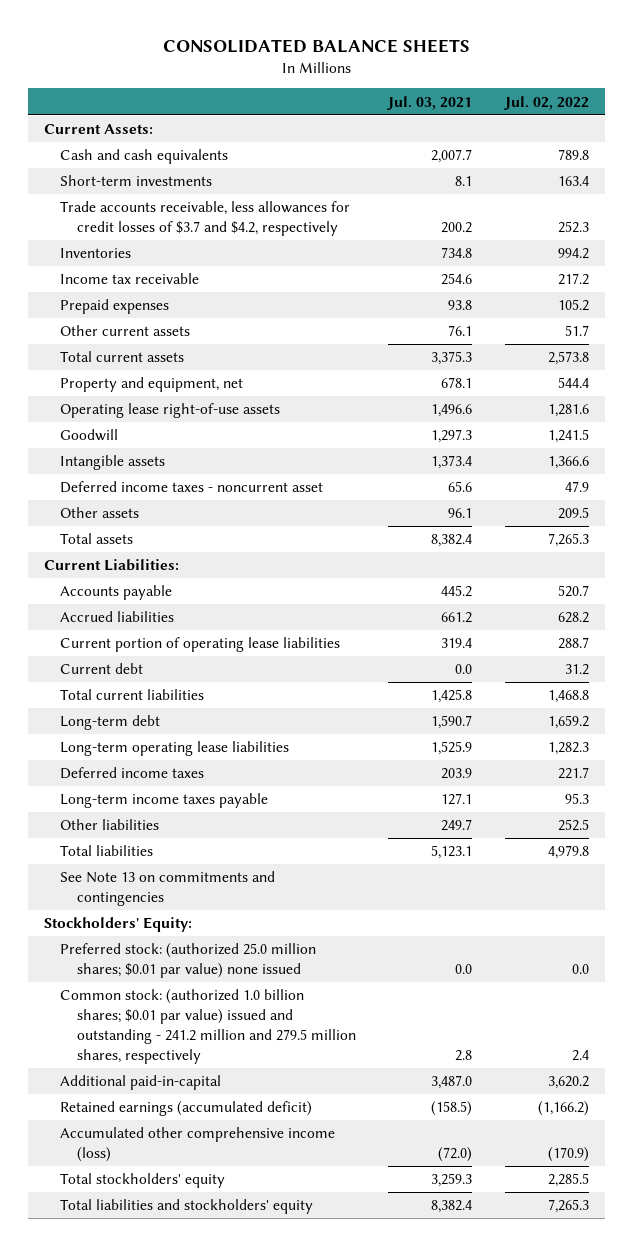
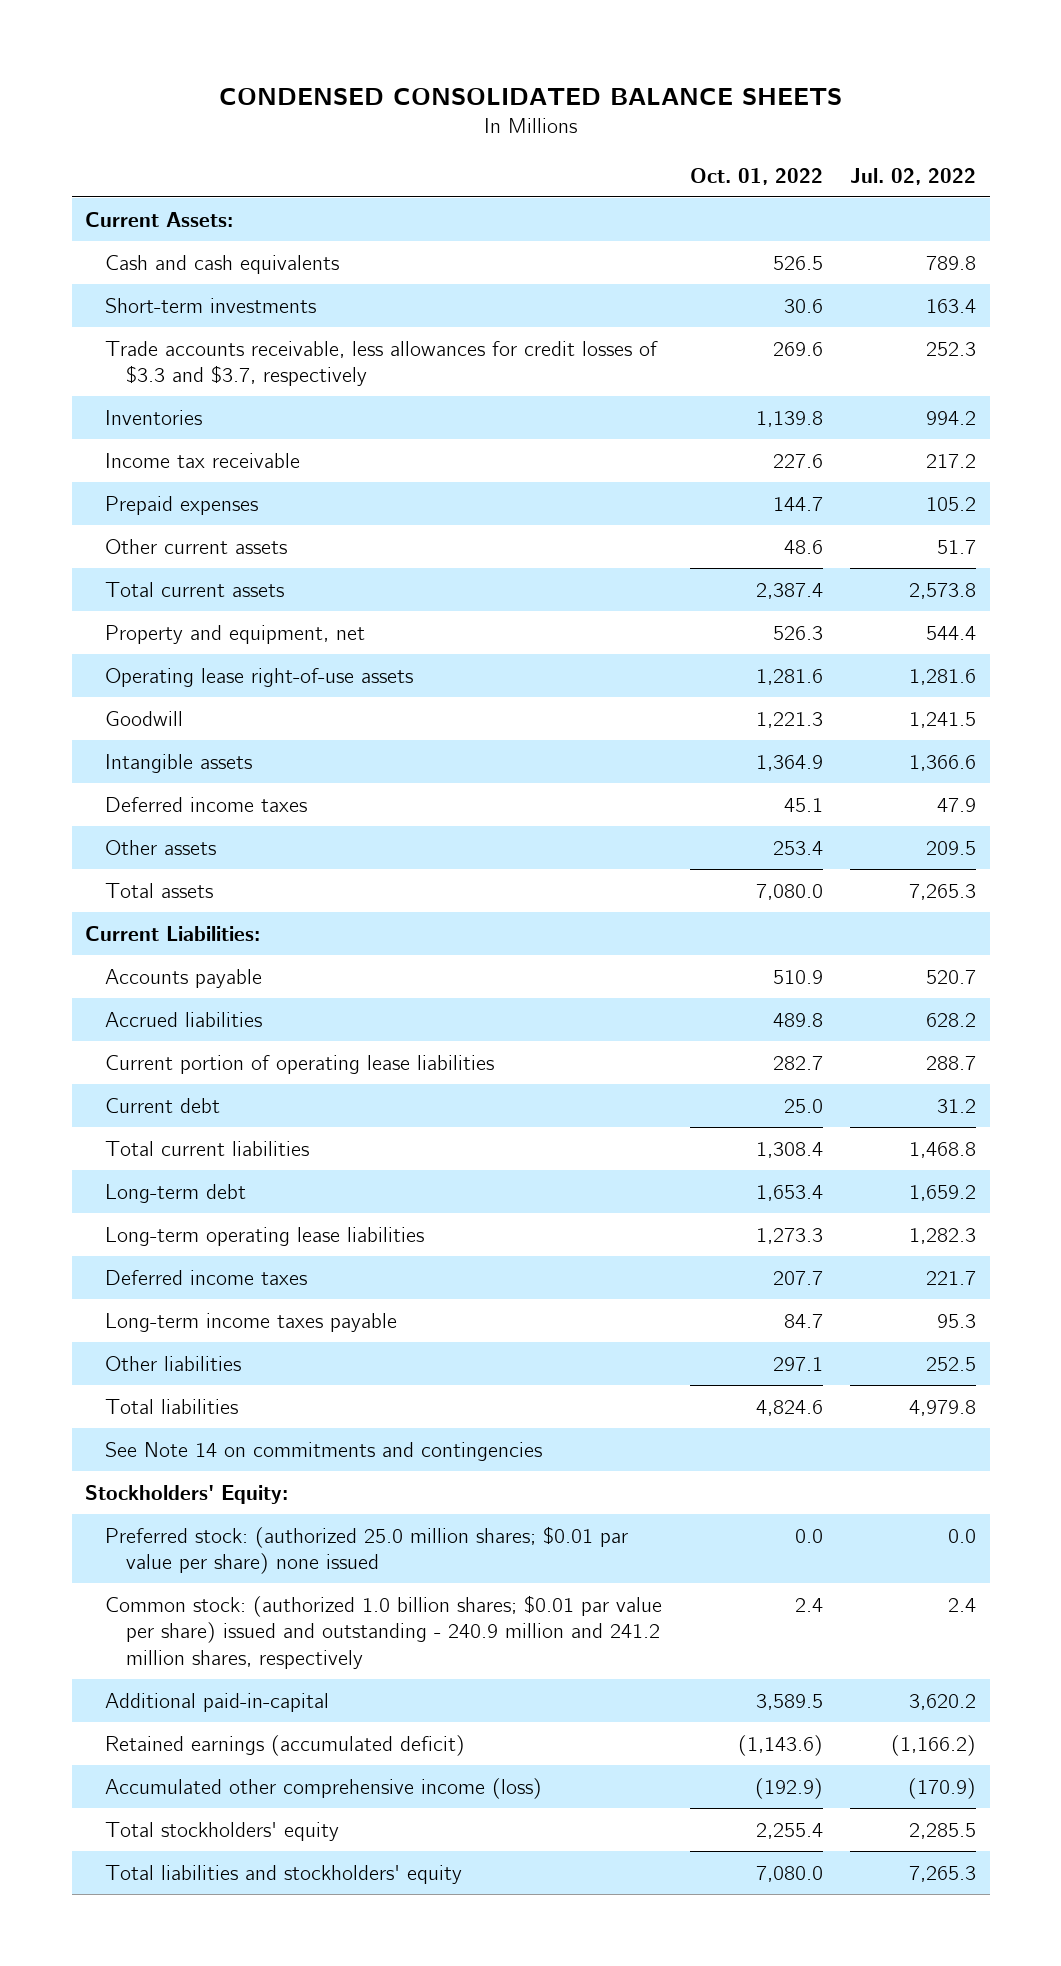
- CONSOLIDATED BALANCE SHEETS
+ CONDENSED CONSOLIDATED BALANCE SHEETS
- | Jul. 03, 2021 | Jul. 02, 2022
+ | Oct. 01, 2022 | Jul. 02, 2022
- Trade accounts receivable, less allowances for credit losses of $3.7 and $4.2, respectively | 200.2 | 252.3
+ Trade accounts receivable, less allowances for credit losses of $3.3 and $3.7, respectively | 269.6 | 252.3
- Deferred income taxes - noncurrent asset | 65.6 | 47.9
+ Deferred income taxes | 45.1 | 47.9
- See Note 13 on commitments and contingencies
+ See Note 14 on commitments and contingencies
- Preferred stock: (authorized 25.0 million shares; $0.01 par value) none issued | 0.0 | 0.0
- Common stock: (authorized 1.0 billion shares; $0.01 par value) issued and outstanding - 241.2 million and 279.5 million shares, respectively | 2.8 | 2.4
+ Preferred stock: (authorized 25.0 million shares; $0.01 par value per share) none issued | 0.0 | 0.0
+ Common stock: (authorized 1.0 billion shares; $0.01 par value per share) issued and outstanding - 240.9 million and 241.2 million shares, respectively | 2.4 | 2.4

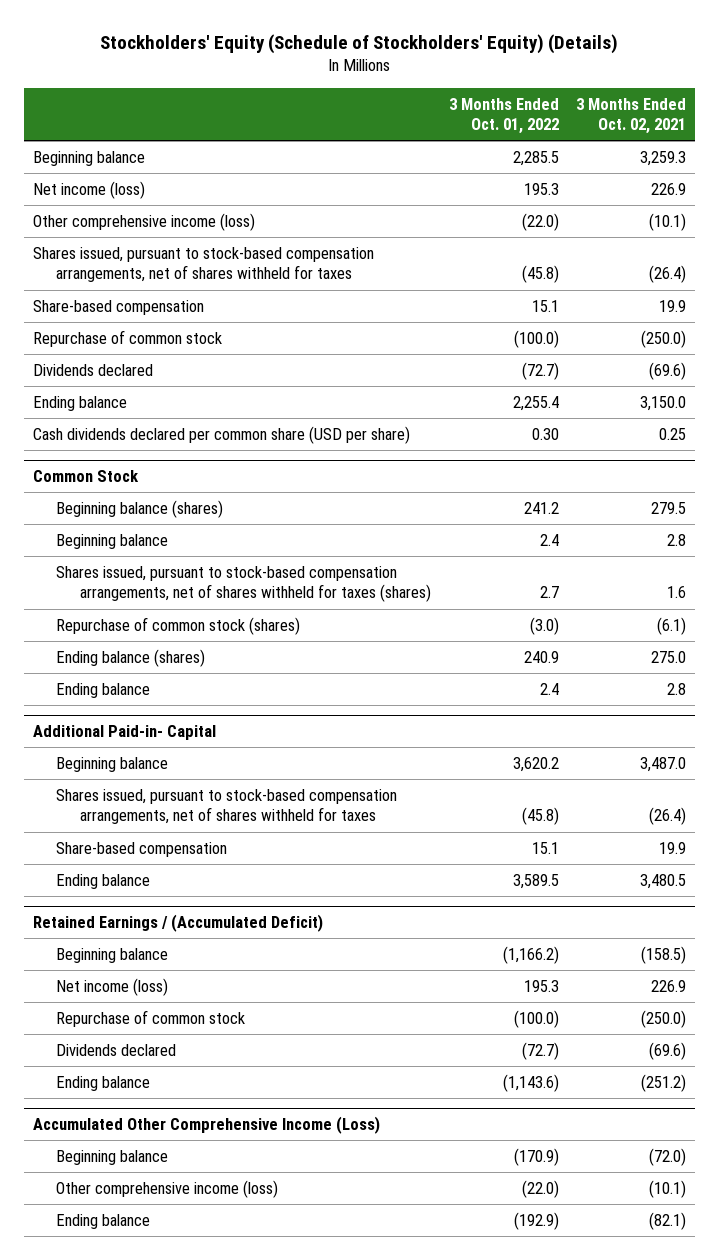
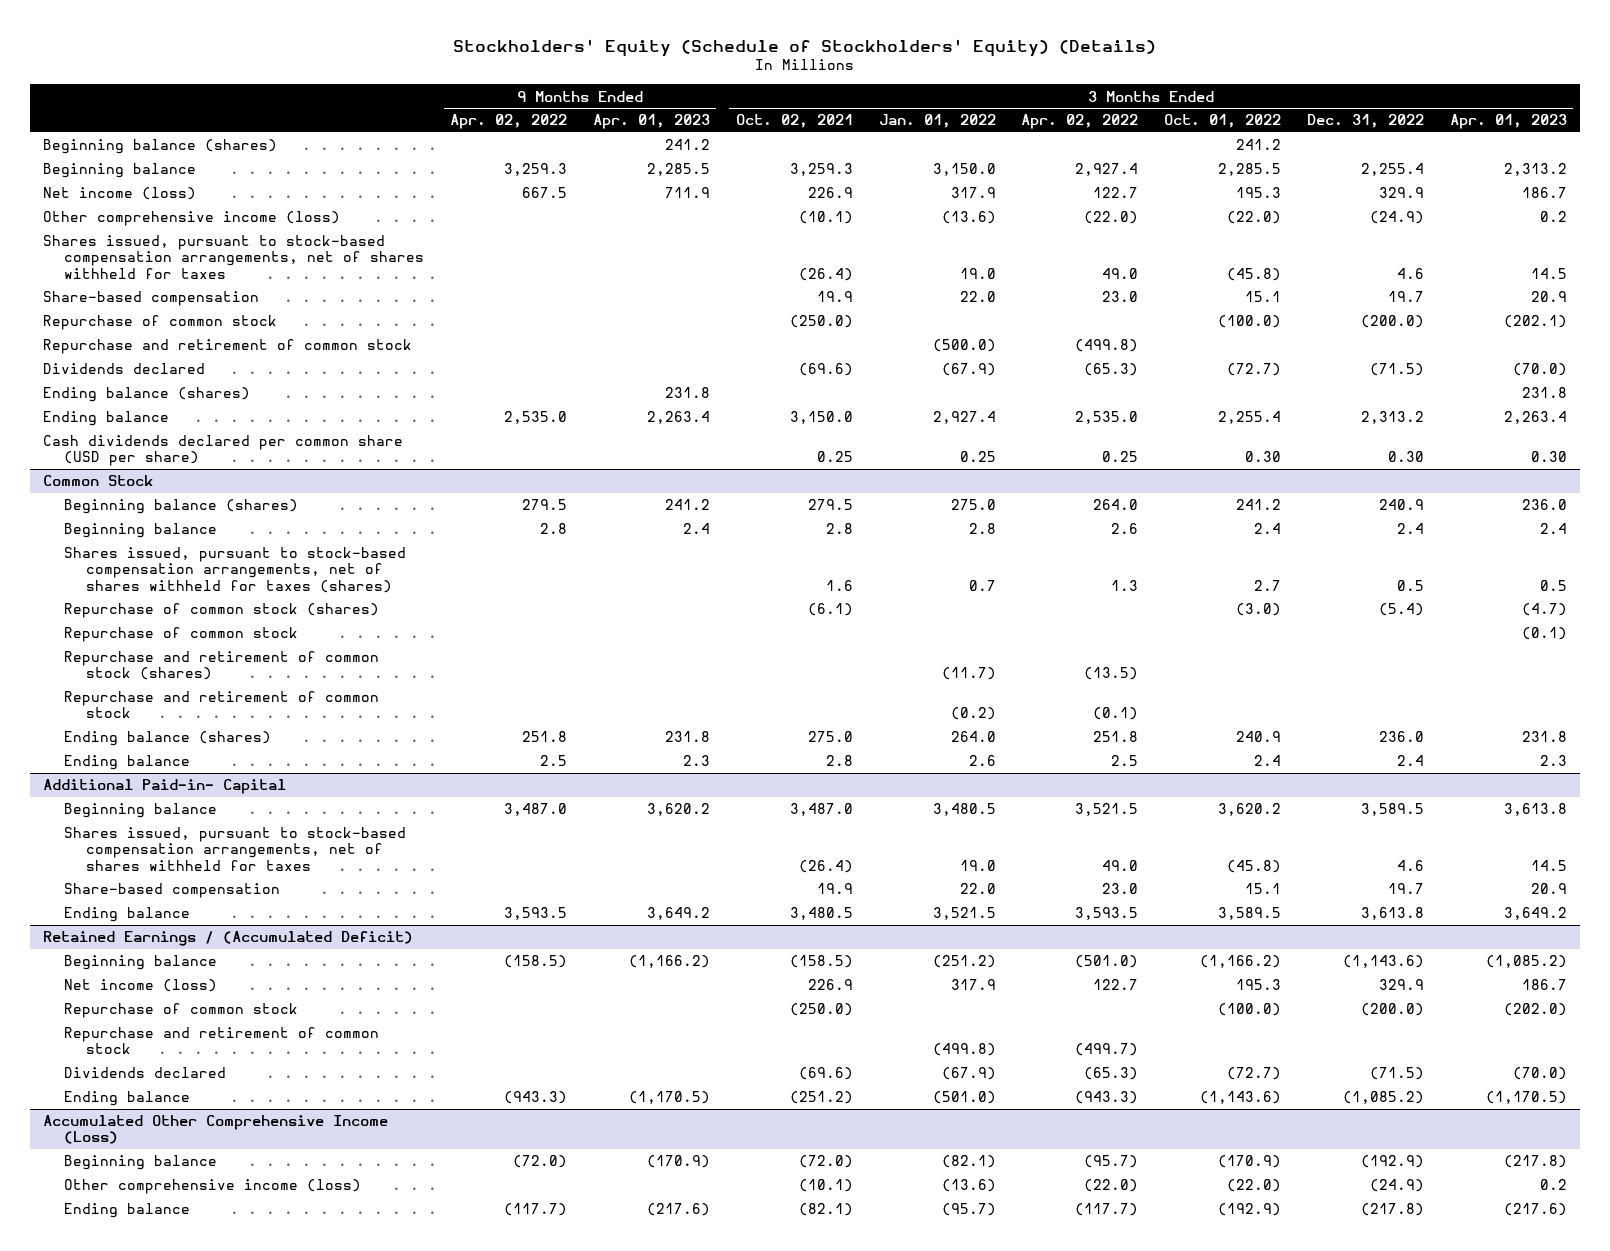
- | 3 Months Ended Oct. 01, 2022 | 3 Months Ended Oct. 02, 2021
+ | 9 Months Ended Apr. 02, 2022 | 9 Months Ended Apr. 01, 2023 | 3 Months Ended Oct. 02, 2021 | 3 Months Ended Jan. 01, 2022 | 3 Months Ended Apr. 02, 2022 | 3 Months Ended Oct. 01, 2022 | 3 Months Ended Dec. 31, 2022 | 3 Months Ended Apr. 01, 2023
+ Beginning balance (shares) | | 241.2 | | | | 241.2 | |
+ Repurchase and retirement of common stock | | | | (500.0) | (499.8) | | |
+ Ending balance (shares) | | 231.8 | | | | | | 231.8
@ Common Stock
+ Repurchase of common stock | | | | | | | | (0.1)
+ Repurchase and retirement of common stock (shares) | | | | (11.7) | (13.5) | | |
+ Repurchase and retirement of common stock | | | | (0.2) | (0.1) | | |
@ Retained Earnings / (Accumulated Deficit)
+ Repurchase and retirement of common stock | | | | (499.8) | (499.7) | | |

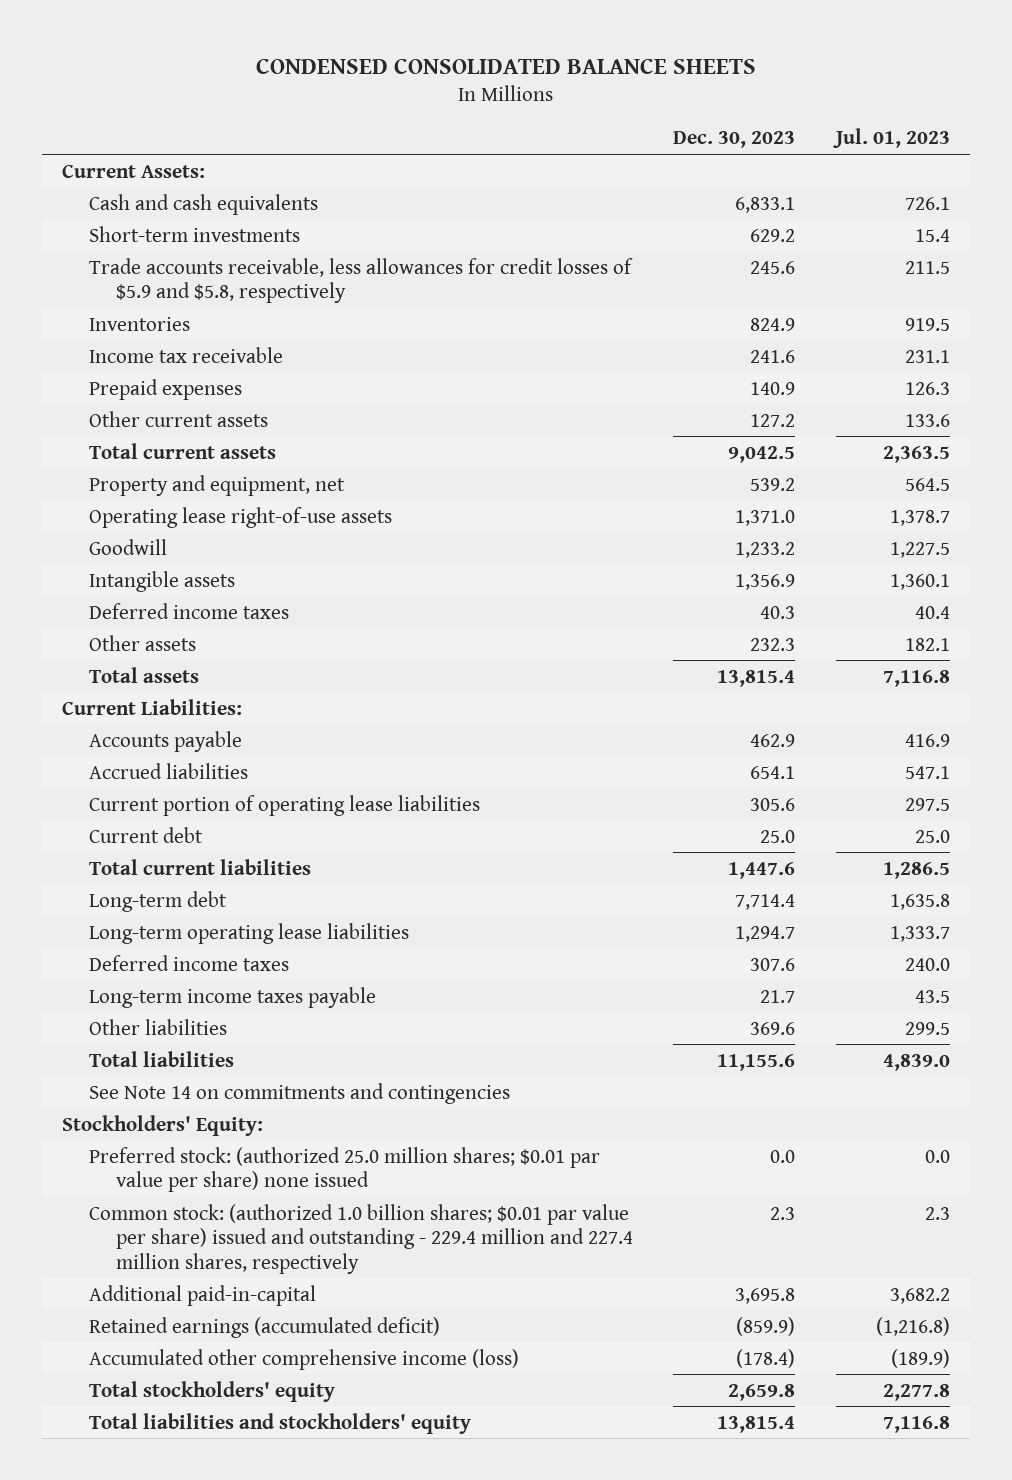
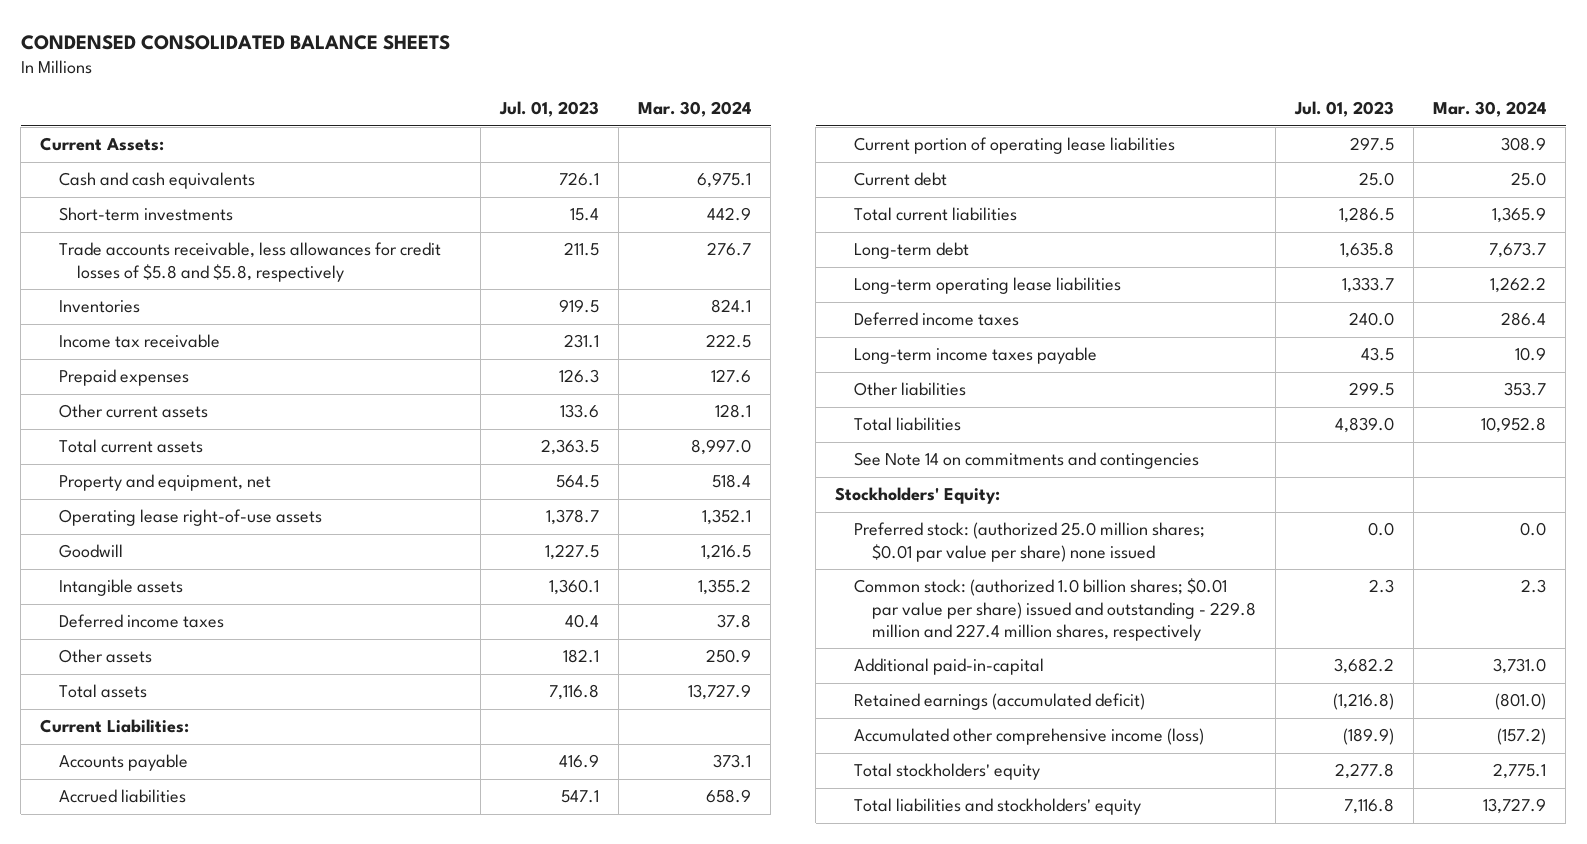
- | Dec. 30, 2023 | Jul. 01, 2023
+ | Jul. 01, 2023 | Mar. 30, 2024
- Trade accounts receivable, less allowances for credit losses of $5.9 and $5.8, respectively | 245.6 | 211.5
+ Trade accounts receivable, less allowances for credit losses of $5.8 and $5.8, respectively | 211.5 | 276.7
- Common stock: (authorized 1.0 billion shares; $0.01 par value per share) issued and outstanding - 229.4 million and 227.4 million shares, respectively | 2.3 | 2.3
+ Common stock: (authorized 1.0 billion shares; $0.01 par value per share) issued and outstanding - 229.8 million and 227.4 million shares, respectively | 2.3 | 2.3

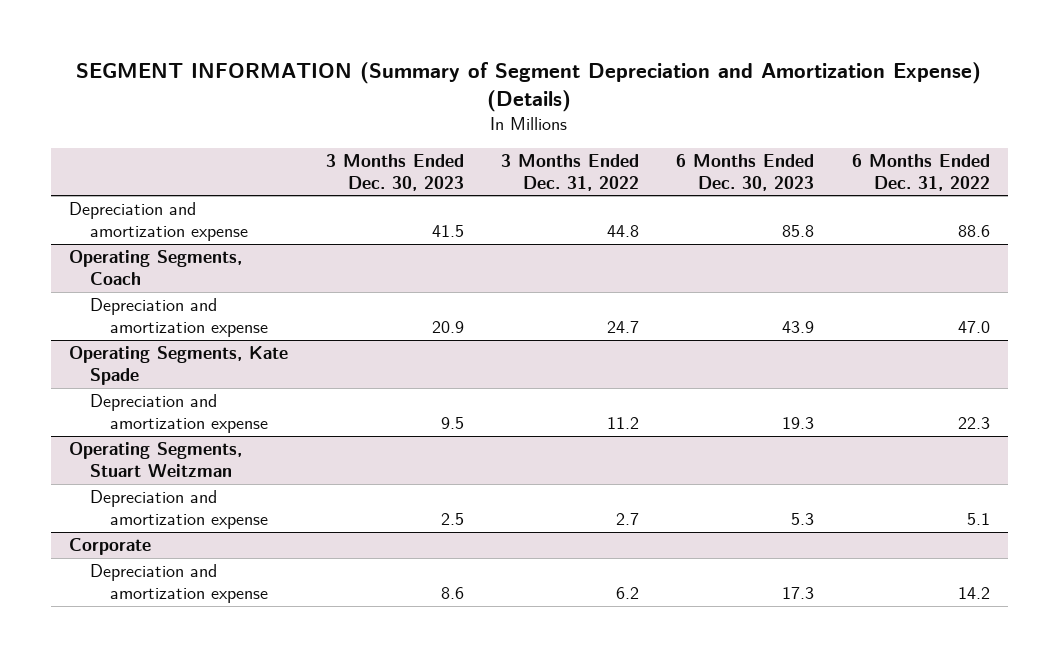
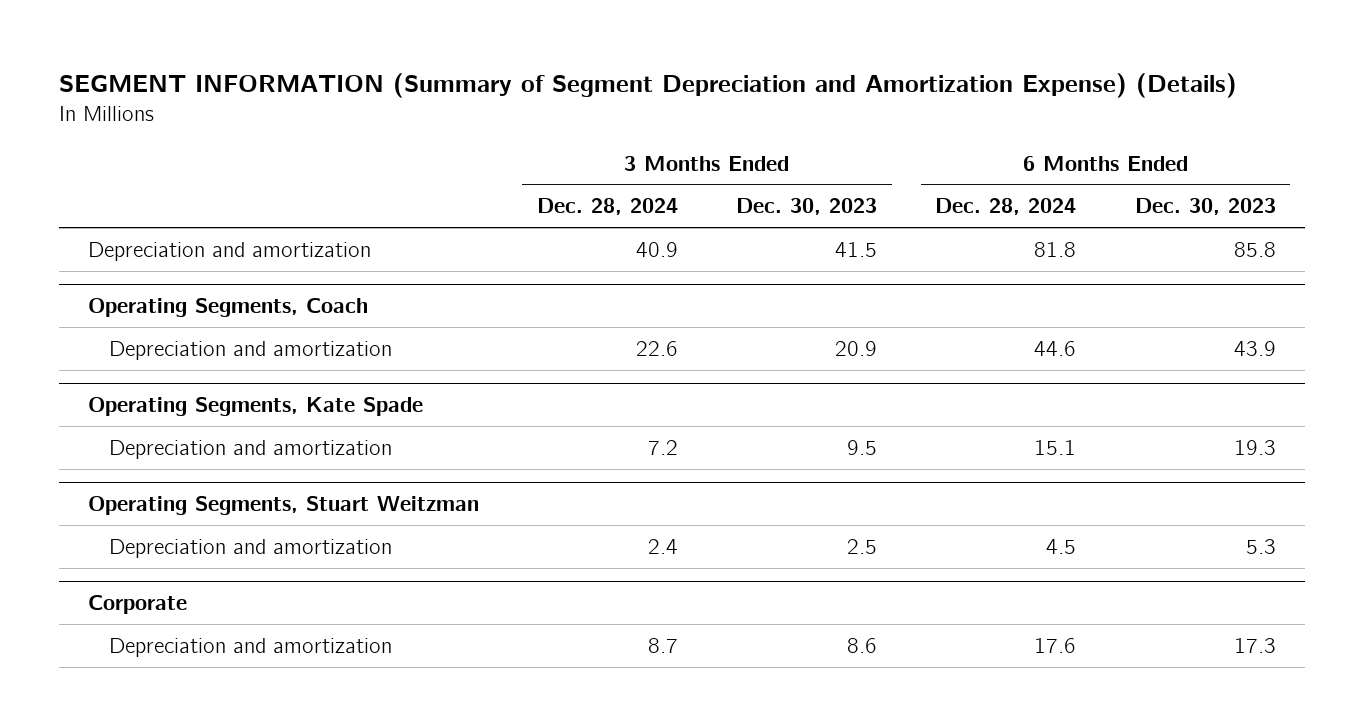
- | 3 Months Ended Dec. 30, 2023 | 3 Months Ended Dec. 31, 2022 | 6 Months Ended Dec. 30, 2023 | 6 Months Ended Dec. 31, 2022
+ | 3 Months Ended Dec. 28, 2024 | 3 Months Ended Dec. 30, 2023 | 6 Months Ended Dec. 28, 2024 | 6 Months Ended Dec. 30, 2023
- Depreciation and amortization expense | 41.5 | 44.8 | 85.8 | 88.6
+ Depreciation and amortization | 40.9 | 41.5 | 81.8 | 85.8
@ Operating Segments, Coach
- Depreciation and amortization expense | 20.9 | 24.7 | 43.9 | 47.0
+ Depreciation and amortization | 22.6 | 20.9 | 44.6 | 43.9
@ Operating Segments, Kate Spade
- Depreciation and amortization expense | 9.5 | 11.2 | 19.3 | 22.3
+ Depreciation and amortization | 7.2 | 9.5 | 15.1 | 19.3
@ Operating Segments, Stuart Weitzman
- Depreciation and amortization expense | 2.5 | 2.7 | 5.3 | 5.1
+ Depreciation and amortization | 2.4 | 2.5 | 4.5 | 5.3
@ Corporate
- Depreciation and amortization expense | 8.6 | 6.2 | 17.3 | 14.2
+ Depreciation and amortization | 8.7 | 8.6 | 17.6 | 17.3

